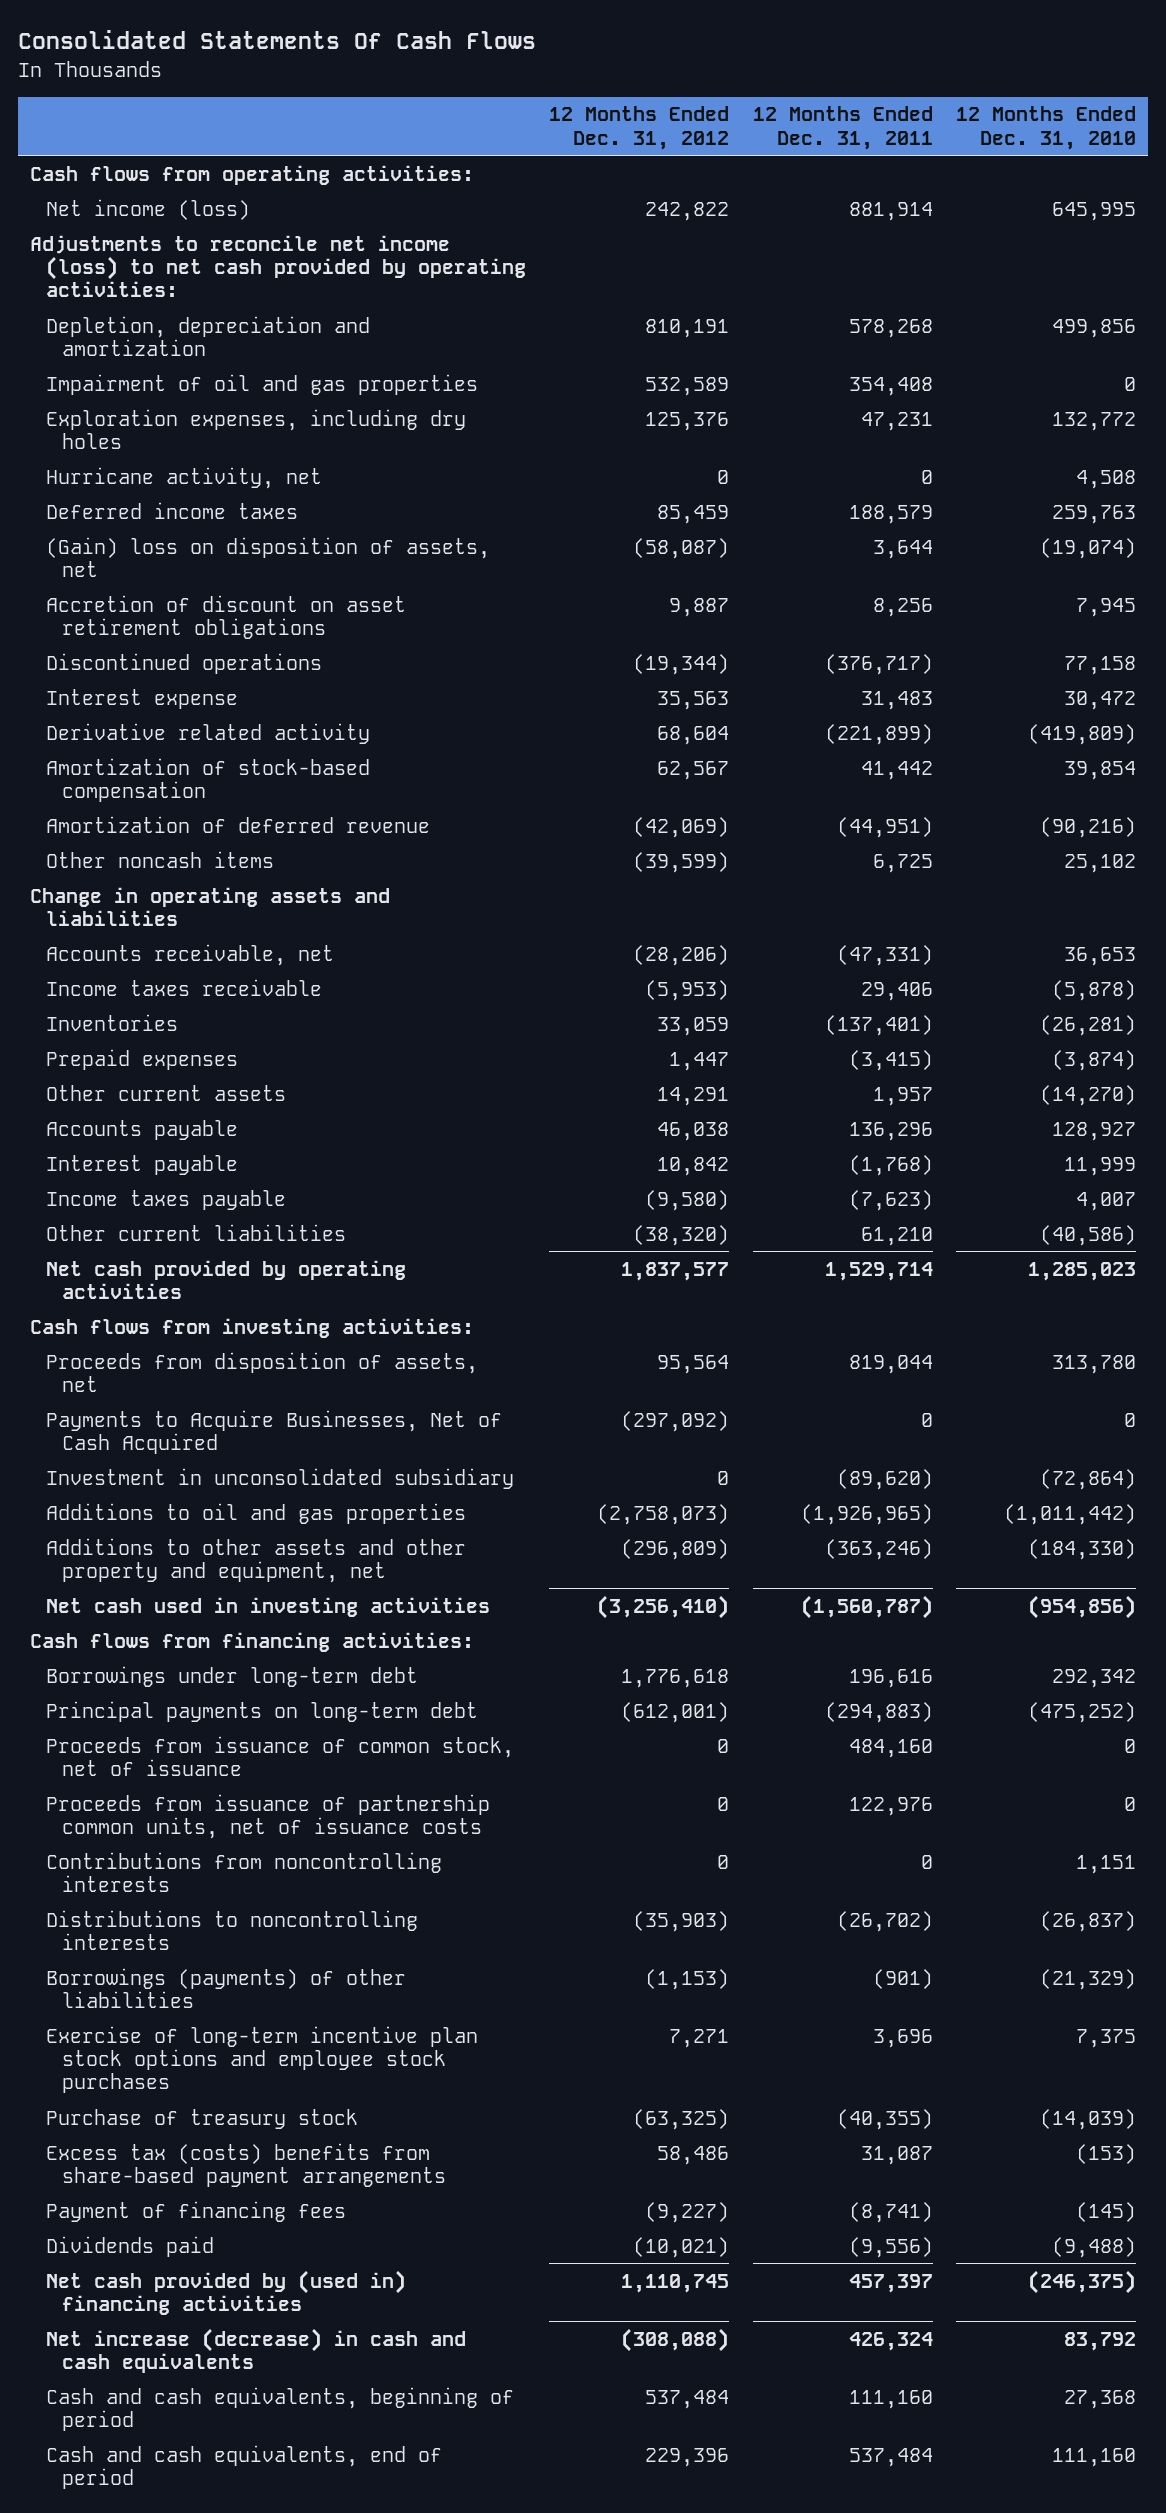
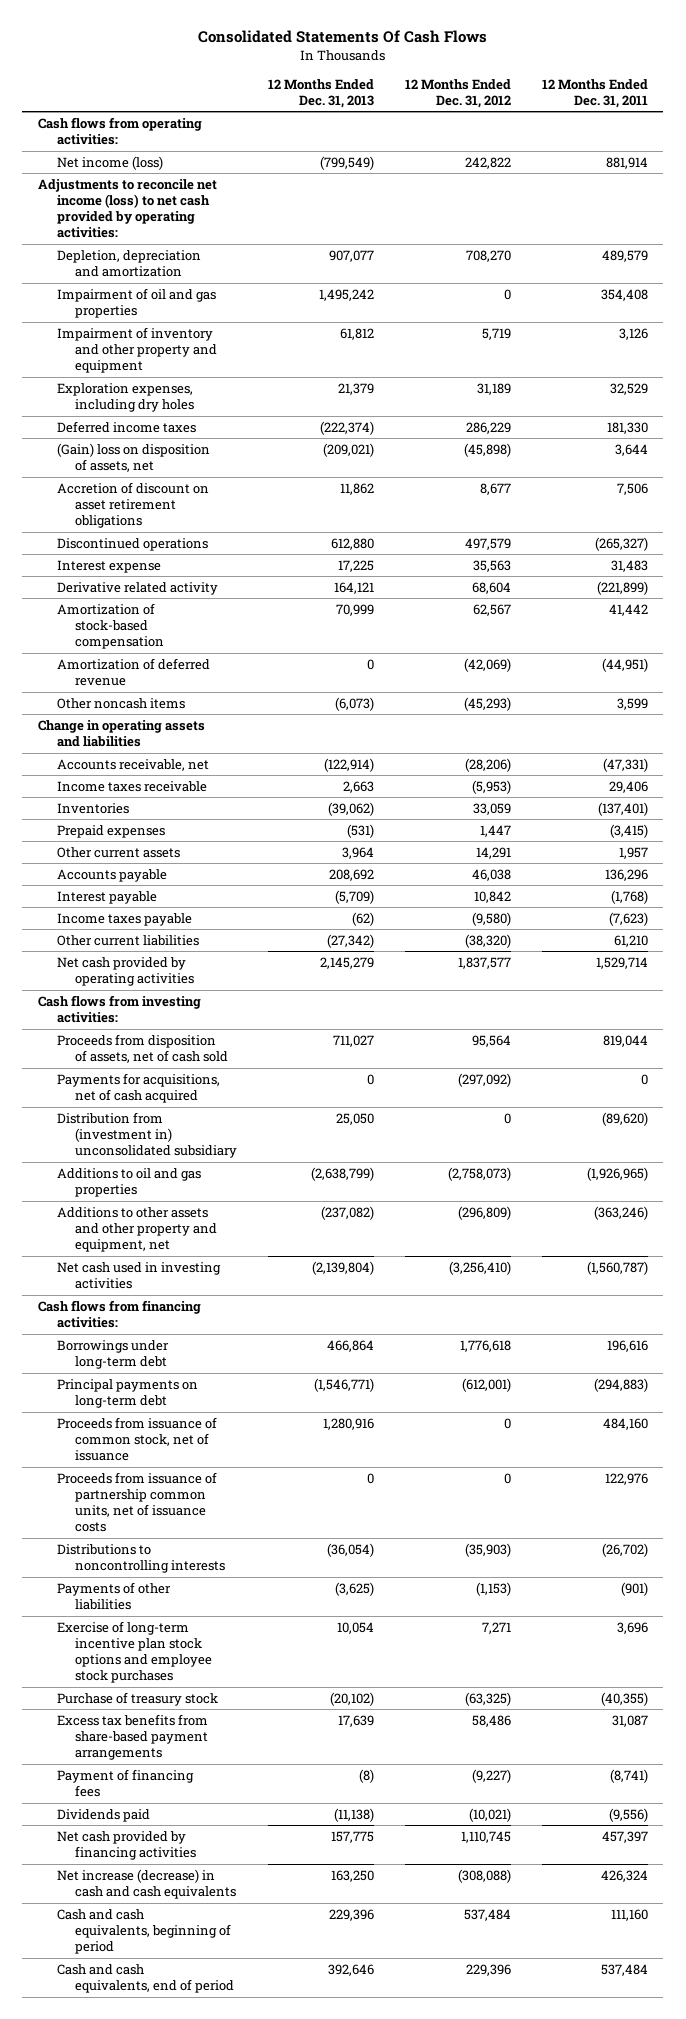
- | 12 Months Ended Dec. 31, 2012 | 12 Months Ended Dec. 31, 2011 | 12 Months Ended Dec. 31, 2010
+ | 12 Months Ended Dec. 31, 2013 | 12 Months Ended Dec. 31, 2012 | 12 Months Ended Dec. 31, 2011
- Depletion, depreciation and amortization | 810,191 | 578,268 | 499,856
- Impairment of oil and gas properties | 532,589 | 354,408 | 0
- Exploration expenses, including dry holes | 125,376 | 47,231 | 132,772
- Hurricane activity, net | 0 | 0 | 4,508
- Deferred income taxes | 85,459 | 188,579 | 259,763
- (Gain) loss on disposition of assets, net | (58,087) | 3,644 | (19,074)
- Accretion of discount on asset retirement obligations | 9,887 | 8,256 | 7,945
- Discontinued operations | (19,344) | (376,717) | 77,158
+ Depletion, depreciation and amortization | 907,077 | 708,270 | 489,579
+ Impairment of oil and gas properties | 1,495,242 | 0 | 354,408
+ Impairment of inventory and other property and equipment | 61,812 | 5,719 | 3,126
+ Exploration expenses, including dry holes | 21,379 | 31,189 | 32,529
+ Deferred income taxes | (222,374) | 286,229 | 181,330
+ (Gain) loss on disposition of assets, net | (209,021) | (45,898) | 3,644
+ Accretion of discount on asset retirement obligations | 11,862 | 8,677 | 7,506
+ Discontinued operations | 612,880 | 497,579 | (265,327)
- Other noncash items | (39,599) | 6,725 | 25,102
+ Other noncash items | (6,073) | (45,293) | 3,599
- Proceeds from disposition of assets, net | 95,564 | 819,044 | 313,780
- Payments to Acquire Businesses, Net of Cash Acquired | (297,092) | 0 | 0
- Investment in unconsolidated subsidiary | 0 | (89,620) | (72,864)
+ Proceeds from disposition of assets, net of cash sold | 711,027 | 95,564 | 819,044
+ Payments for acquisitions, net of cash acquired | 0 | (297,092) | 0
+ Distribution from (investment in) unconsolidated subsidiary | 25,050 | 0 | (89,620)
- Contributions from noncontrolling interests | 0 | 0 | 1,151
- Borrowings (payments) of other liabilities | (1,153) | (901) | (21,329)
+ Payments of other liabilities | (3,625) | (1,153) | (901)
- Excess tax (costs) benefits from share-based payment arrangements | 58,486 | 31,087 | (153)
+ Excess tax benefits from share-based payment arrangements | 17,639 | 58,486 | 31,087
- Net cash provided by (used in) financing activities | 1,110,745 | 457,397 | (246,375)
+ Net cash provided by financing activities | 157,775 | 1,110,745 | 457,397

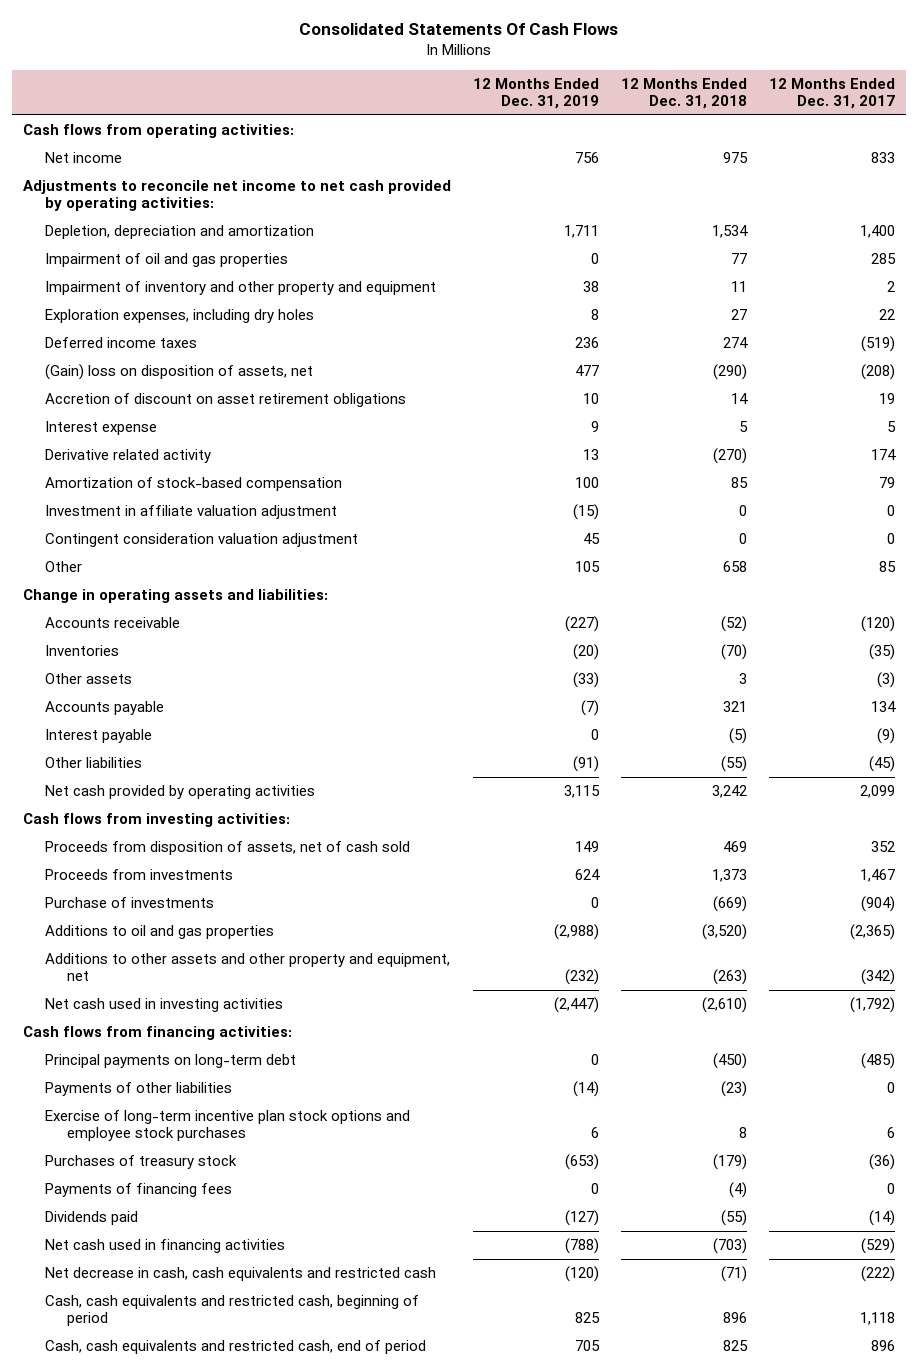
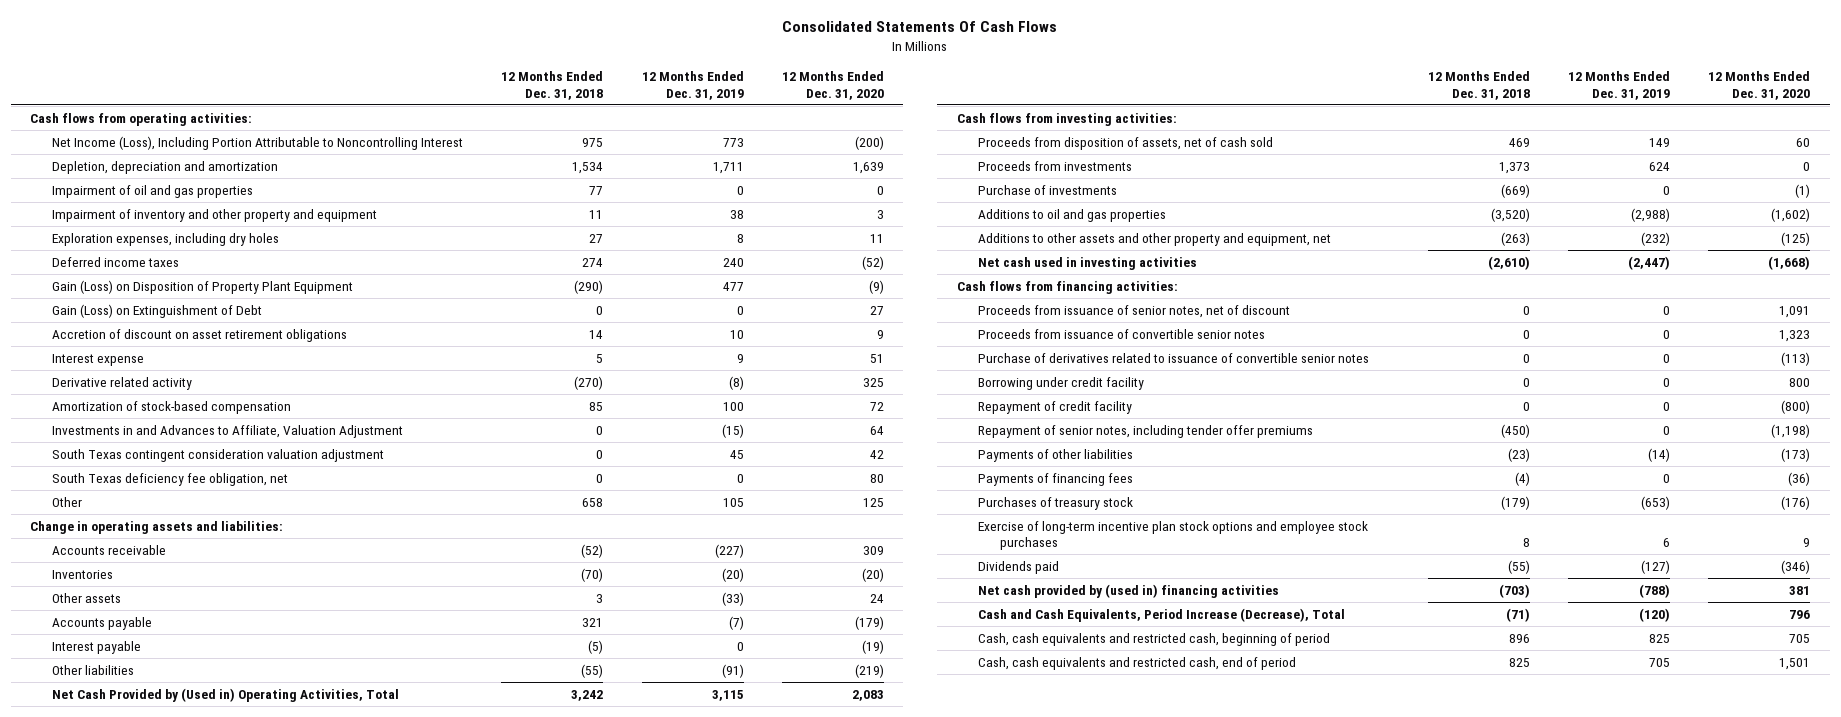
- | 12 Months Ended Dec. 31, 2019 | 12 Months Ended Dec. 31, 2018 | 12 Months Ended Dec. 31, 2017
+ | 12 Months Ended Dec. 31, 2018 | 12 Months Ended Dec. 31, 2019 | 12 Months Ended Dec. 31, 2020
- Net income | 756 | 975 | 833
- Adjustments to reconcile net income to net cash provided by operating activities:
+ Net Income (Loss), Including Portion Attributable to Noncontrolling Interest | 975 | 773 | (200)
- Deferred income taxes | 236 | 274 | (519)
- (Gain) loss on disposition of assets, net | 477 | (290) | (208)
+ Deferred income taxes | 274 | 240 | (52)
+ Gain (Loss) on Disposition of Property Plant Equipment | (290) | 477 | (9)
+ Gain (Loss) on Extinguishment of Debt | 0 | 0 | 27
- Derivative related activity | 13 | (270) | 174
+ Derivative related activity | (270) | (8) | 325
- Investment in affiliate valuation adjustment | (15) | 0 | 0
- Contingent consideration valuation adjustment | 45 | 0 | 0
+ Investments in and Advances to Affiliate, Valuation Adjustment | 0 | (15) | 64
+ South Texas contingent consideration valuation adjustment | 0 | 45 | 42
+ South Texas deficiency fee obligation, net | 0 | 0 | 80
- Net cash provided by operating activities | 3,115 | 3,242 | 2,099
+ Net Cash Provided by (Used in) Operating Activities, Total | 3,242 | 3,115 | 2,083
- Principal payments on long-term debt | 0 | (450) | (485)
+ Proceeds from issuance of senior notes, net of discount | 0 | 0 | 1,091
+ Proceeds from issuance of convertible senior notes | 0 | 0 | 1,323
+ Purchase of derivatives related to issuance of convertible senior notes | 0 | 0 | (113)
+ Borrowing under credit facility | 0 | 0 | 800
+ Repayment of credit facility | 0 | 0 | (800)
+ Repayment of senior notes, including tender offer premiums | (450) | 0 | (1,198)
moved down: Purchases of treasury stock | (179) | (653) | (176)
moved down: Exercise of long-term incentive plan stock options and employee stock purchases | 8 | 6 | 9
- Net cash used in financing activities | (788) | (703) | (529)
- Net decrease in cash, cash equivalents and restricted cash | (120) | (71) | (222)
+ Net cash provided by (used in) financing activities | (703) | (788) | 381
+ Cash and Cash Equivalents, Period Increase (Decrease), Total | (71) | (120) | 796

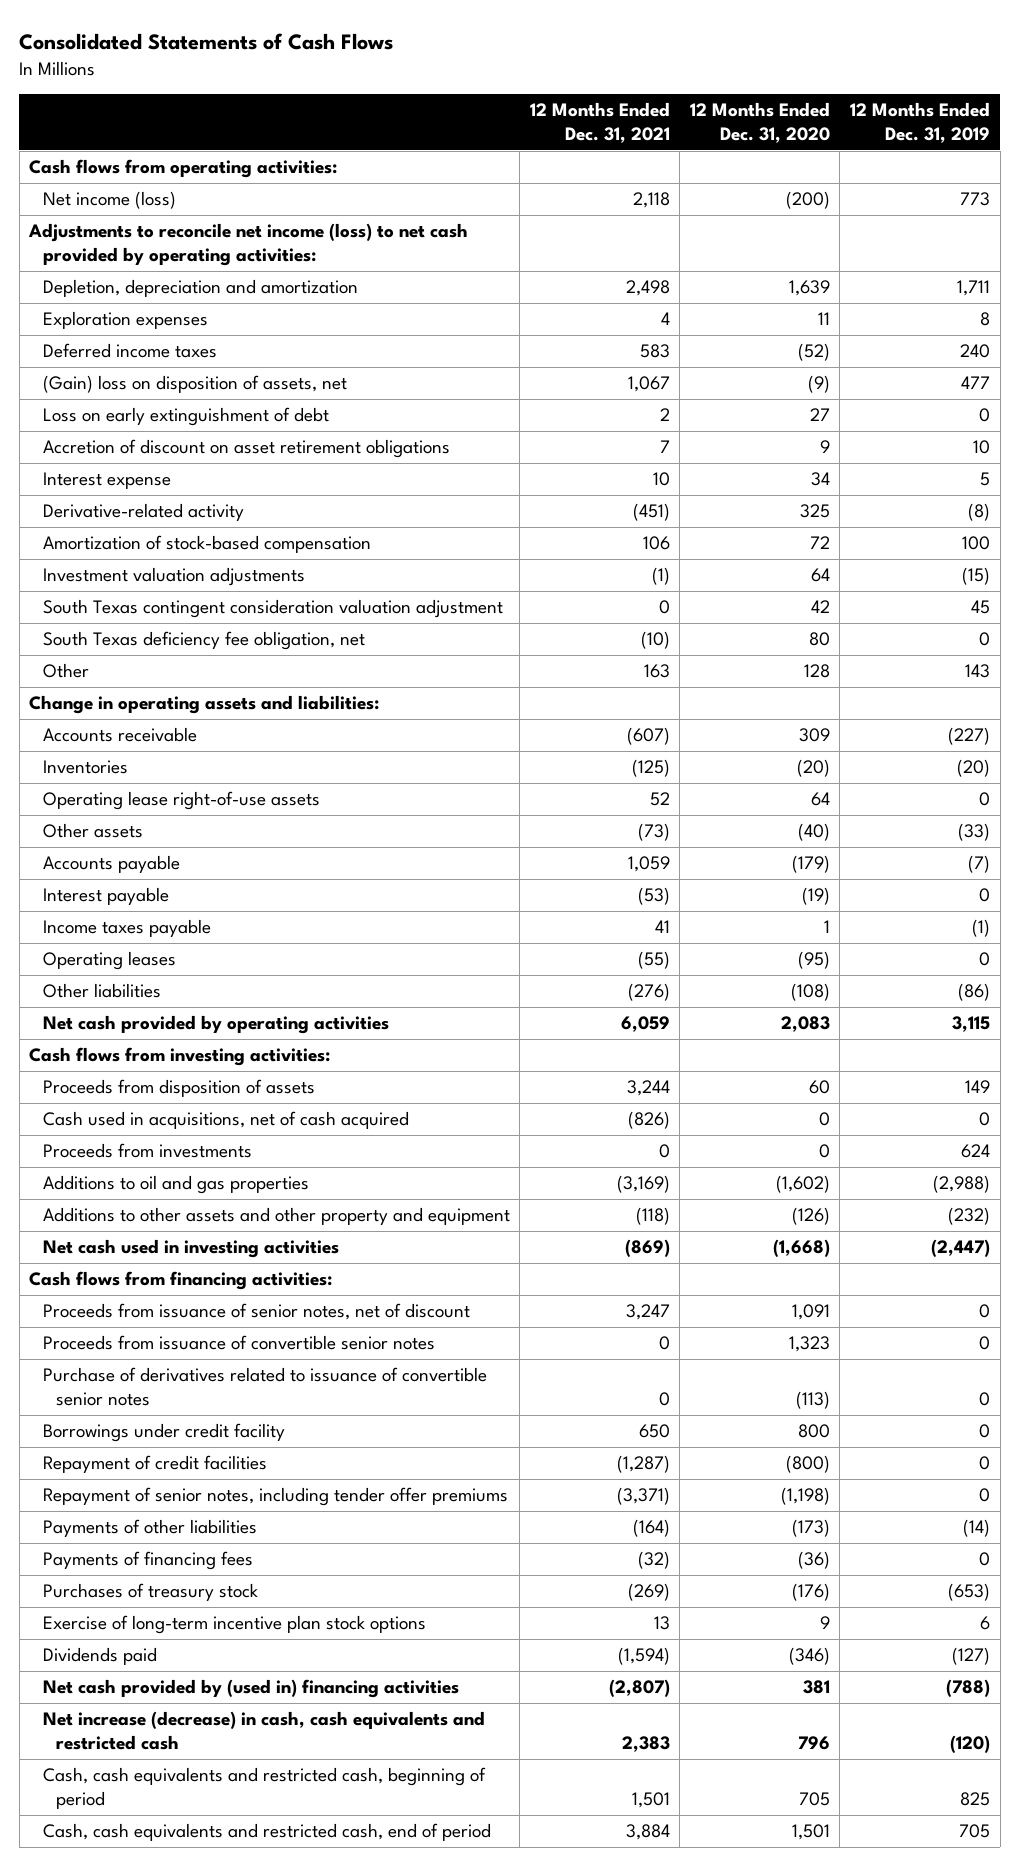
- Consolidated Statements Of Cash Flows
+ Consolidated Statements of Cash Flows
- | 12 Months Ended Dec. 31, 2018 | 12 Months Ended Dec. 31, 2019 | 12 Months Ended Dec. 31, 2020
+ | 12 Months Ended Dec. 31, 2021 | 12 Months Ended Dec. 31, 2020 | 12 Months Ended Dec. 31, 2019
- Net Income (Loss), Including Portion Attributable to Noncontrolling Interest | 975 | 773 | (200)
+ Net income (loss) | 2,118 | (200) | 773
+ Adjustments to reconcile net income (loss) to net cash provided by operating activities:
- Impairment of oil and gas properties | 77 | 0 | 0
- Impairment of inventory and other property and equipment | 11 | 38 | 3
- Exploration expenses, including dry holes | 27 | 8 | 11
+ Exploration expenses | 4 | 11 | 8
- Gain (Loss) on Disposition of Property Plant Equipment | (290) | 477 | (9)
- Gain (Loss) on Extinguishment of Debt | 0 | 0 | 27
+ (Gain) loss on disposition of assets, net | 1,067 | (9) | 477
+ Loss on early extinguishment of debt | 2 | 27 | 0
- Interest expense | 5 | 9 | 51
- Derivative related activity | (270) | (8) | 325
+ Interest expense | 10 | 34 | 5
+ Derivative-related activity | (451) | 325 | (8)
- Investments in and Advances to Affiliate, Valuation Adjustment | 0 | (15) | 64
+ Investment valuation adjustments | (1) | 64 | (15)
- Other | 658 | 105 | 125
+ Other | 163 | 128 | 143
- Other assets | 3 | (33) | 24
+ Operating lease right-of-use assets | 52 | 64 | 0
+ Other assets | (73) | (40) | (33)
- Other liabilities | (55) | (91) | (219)
- Net Cash Provided by (Used in) Operating Activities, Total | 3,242 | 3,115 | 2,083
+ Income taxes payable | 41 | 1 | (1)
+ Operating leases | (55) | (95) | 0
+ Other liabilities | (276) | (108) | (86)
+ Net cash provided by operating activities | 6,059 | 2,083 | 3,115
- Proceeds from disposition of assets, net of cash sold | 469 | 149 | 60
+ Proceeds from disposition of assets | 3,244 | 60 | 149
+ Cash used in acquisitions, net of cash acquired | (826) | 0 | 0
- Purchase of investments | (669) | 0 | (1)
- Additions to other assets and other property and equipment, net | (263) | (232) | (125)
+ Additions to other assets and other property and equipment | (118) | (126) | (232)
- Borrowing under credit facility | 0 | 0 | 800
- Repayment of credit facility | 0 | 0 | (800)
+ Borrowings under credit facility | 650 | 800 | 0
+ Repayment of credit facilities | (1,287) | (800) | 0
- Exercise of long-term incentive plan stock options and employee stock purchases | 8 | 6 | 9
+ Exercise of long-term incentive plan stock options | 13 | 9 | 6
- Cash and Cash Equivalents, Period Increase (Decrease), Total | (71) | (120) | 796
+ Net increase (decrease) in cash, cash equivalents and restricted cash | 2,383 | 796 | (120)

